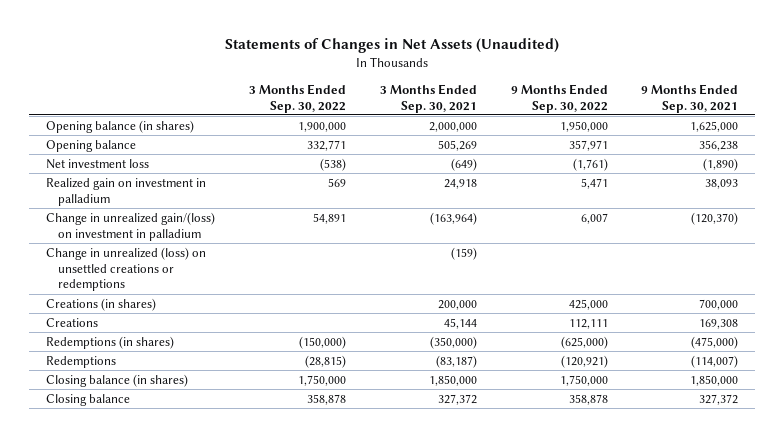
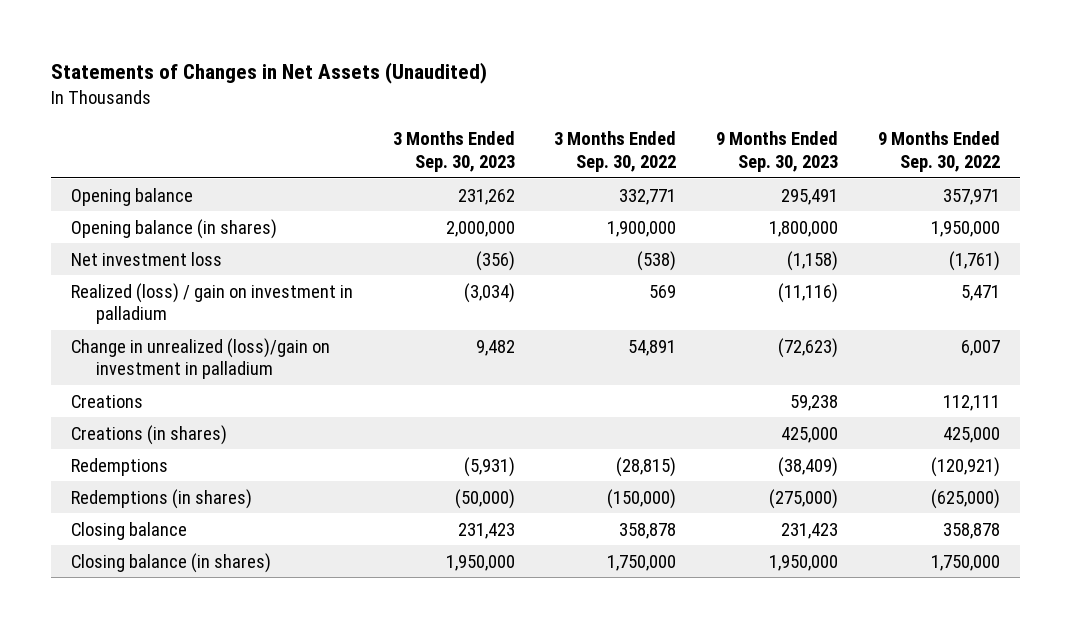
- | 3 Months Ended Sep. 30, 2022 | 3 Months Ended Sep. 30, 2021 | 9 Months Ended Sep. 30, 2022 | 9 Months Ended Sep. 30, 2021
+ | 3 Months Ended Sep. 30, 2023 | 3 Months Ended Sep. 30, 2022 | 9 Months Ended Sep. 30, 2023 | 9 Months Ended Sep. 30, 2022
moved down: Opening balance (in shares) | 2,000,000 | 1,900,000 | 1,800,000 | 1,950,000
- Realized gain on investment in palladium | 569 | 24,918 | 5,471 | 38,093
- Change in unrealized gain/(loss) on investment in palladium | 54,891 | (163,964) | 6,007 | (120,370)
- Change in unrealized (loss) on unsettled creations or redemptions | | (159) | |
+ Realized (loss) / gain on investment in palladium | (3,034) | 569 | (11,116) | 5,471
+ Change in unrealized (loss)/gain on investment in palladium | 9,482 | 54,891 | (72,623) | 6,007
moved down: Creations (in shares) | | | 425,000 | 425,000
moved down: Redemptions (in shares) | (50,000) | (150,000) | (275,000) | (625,000)
moved down: Closing balance (in shares) | 1,950,000 | 1,750,000 | 1,950,000 | 1,750,000

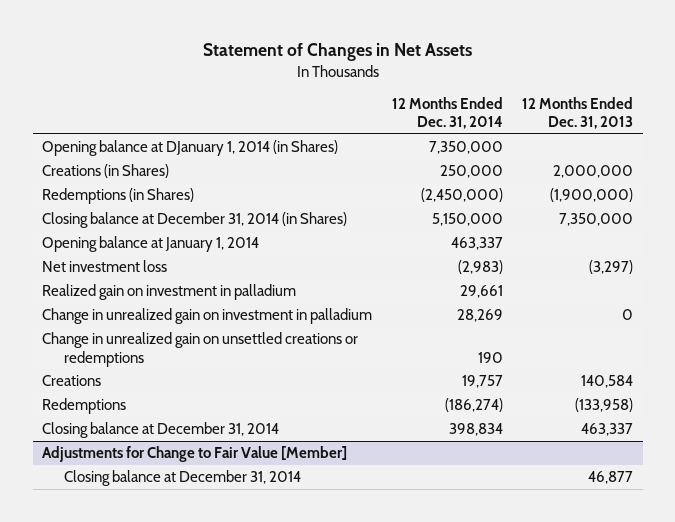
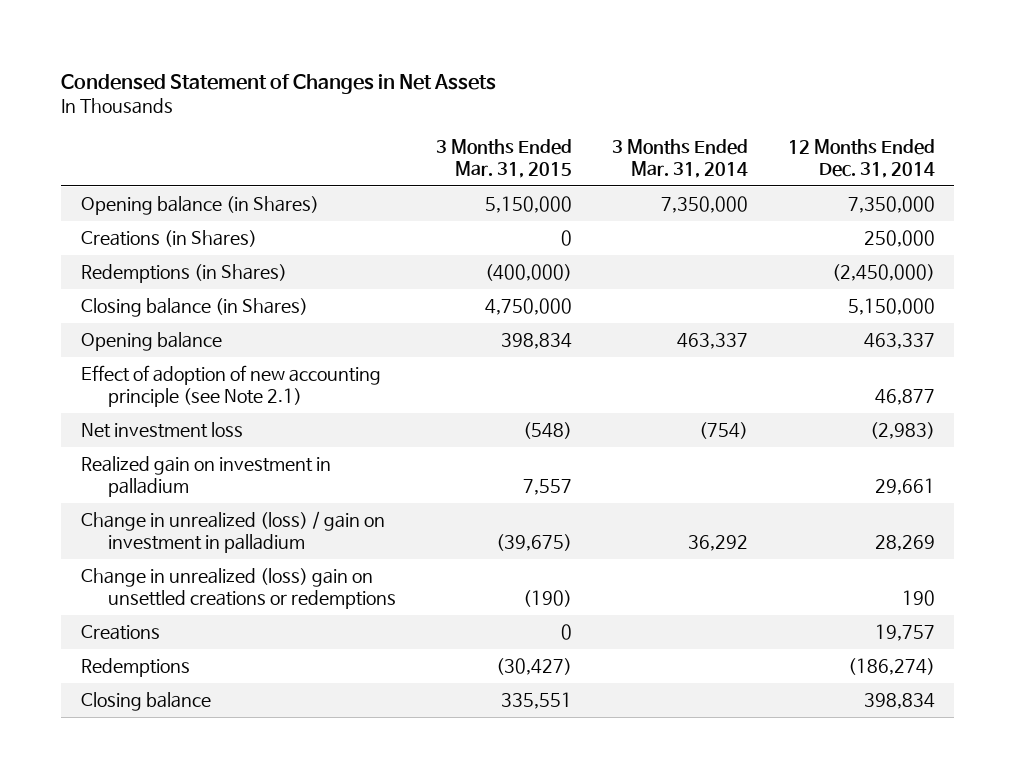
- Statement of Changes in Net Assets
+ Condensed Statement of Changes in Net Assets
- | 12 Months Ended Dec. 31, 2014 | 12 Months Ended Dec. 31, 2013
+ | 3 Months Ended Mar. 31, 2015 | 3 Months Ended Mar. 31, 2014 | 12 Months Ended Dec. 31, 2014
- Opening balance at DJanuary 1, 2014 (in Shares) | 7,350,000 |
+ Opening balance (in Shares) | 5,150,000 | 7,350,000 | 7,350,000
- Closing balance at December 31, 2014 (in Shares) | 5,150,000 | 7,350,000
- Opening balance at January 1, 2014 | 463,337 |
+ Closing balance (in Shares) | 4,750,000 | | 5,150,000
+ Opening balance | 398,834 | 463,337 | 463,337
+ Effect of adoption of new accounting principle (see Note 2.1) | | | 46,877
- Change in unrealized gain on investment in palladium | 28,269 | 0
- Change in unrealized gain on unsettled creations or redemptions | 190 |
+ Change in unrealized (loss) / gain on investment in palladium | (39,675) | 36,292 | 28,269
+ Change in unrealized (loss) gain on unsettled creations or redemptions | (190) | | 190
- Closing balance at December 31, 2014 | 398,834 | 463,337
- Adjustments for Change to Fair Value [Member]
- Closing balance at December 31, 2014 | | 46,877
+ Closing balance | 335,551 | | 398,834

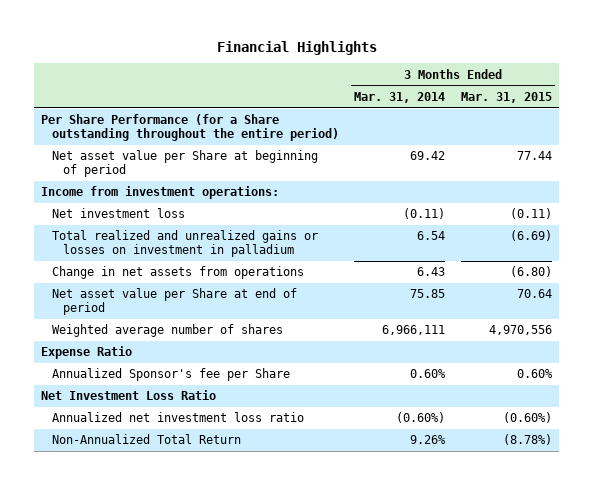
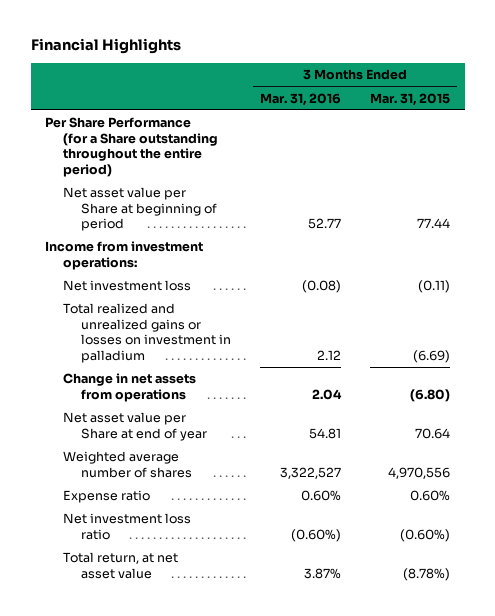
- | 3 Months Ended Mar. 31, 2014 | 3 Months Ended Mar. 31, 2015
+ | 3 Months Ended Mar. 31, 2016 | 3 Months Ended Mar. 31, 2015
- Net asset value per Share at end of period | 75.85 | 70.64
+ Net asset value per Share at end of year | 54.81 | 70.64
- Expense Ratio
- Annualized Sponsor's fee per Share | 0.60% | 0.60%
- Net Investment Loss Ratio
- Annualized net investment loss ratio | (0.60%) | (0.60%)
- Non-Annualized Total Return | 9.26% | (8.78%)
+ Expense ratio | 0.60% | 0.60%
+ Net investment loss ratio | (0.60%) | (0.60%)
+ Total return, at net asset value | 3.87% | (8.78%)

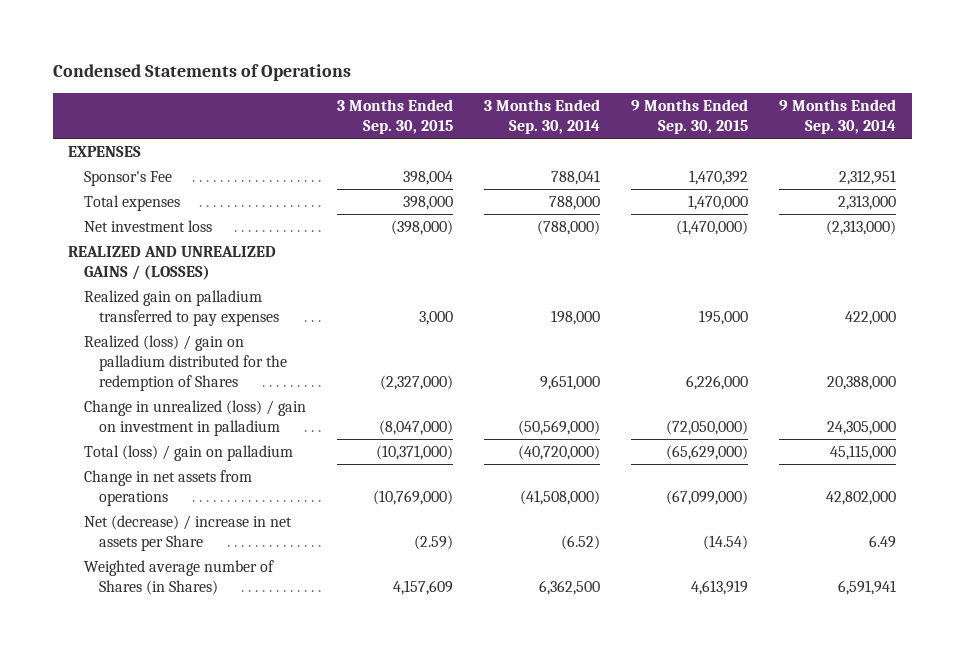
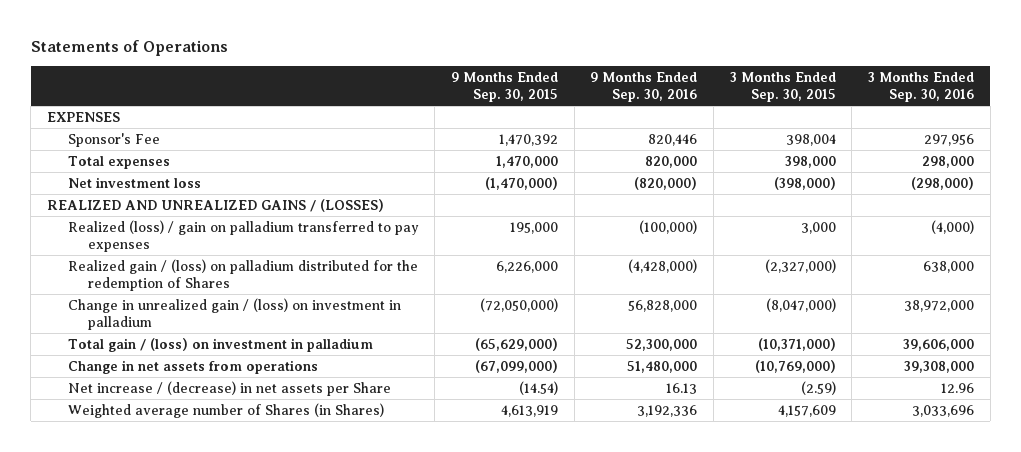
- Condensed Statements of Operations
+ Statements of Operations
- | 3 Months Ended Sep. 30, 2015 | 3 Months Ended Sep. 30, 2014 | 9 Months Ended Sep. 30, 2015 | 9 Months Ended Sep. 30, 2014
+ | 9 Months Ended Sep. 30, 2015 | 9 Months Ended Sep. 30, 2016 | 3 Months Ended Sep. 30, 2015 | 3 Months Ended Sep. 30, 2016
- Realized gain on palladium transferred to pay expenses | 3,000 | 198,000 | 195,000 | 422,000
- Realized (loss) / gain on palladium distributed for the redemption of Shares | (2,327,000) | 9,651,000 | 6,226,000 | 20,388,000
- Change in unrealized (loss) / gain on investment in palladium | (8,047,000) | (50,569,000) | (72,050,000) | 24,305,000
- Total (loss) / gain on palladium | (10,371,000) | (40,720,000) | (65,629,000) | 45,115,000
+ Realized (loss) / gain on palladium transferred to pay expenses | 195,000 | (100,000) | 3,000 | (4,000)
+ Realized gain / (loss) on palladium distributed for the redemption of Shares | 6,226,000 | (4,428,000) | (2,327,000) | 638,000
+ Change in unrealized gain / (loss) on investment in palladium | (72,050,000) | 56,828,000 | (8,047,000) | 38,972,000
+ Total gain / (loss) on investment in palladium | (65,629,000) | 52,300,000 | (10,371,000) | 39,606,000
- Net (decrease) / increase in net assets per Share | (2.59) | (6.52) | (14.54) | 6.49
+ Net increase / (decrease) in net assets per Share | (14.54) | 16.13 | (2.59) | 12.96

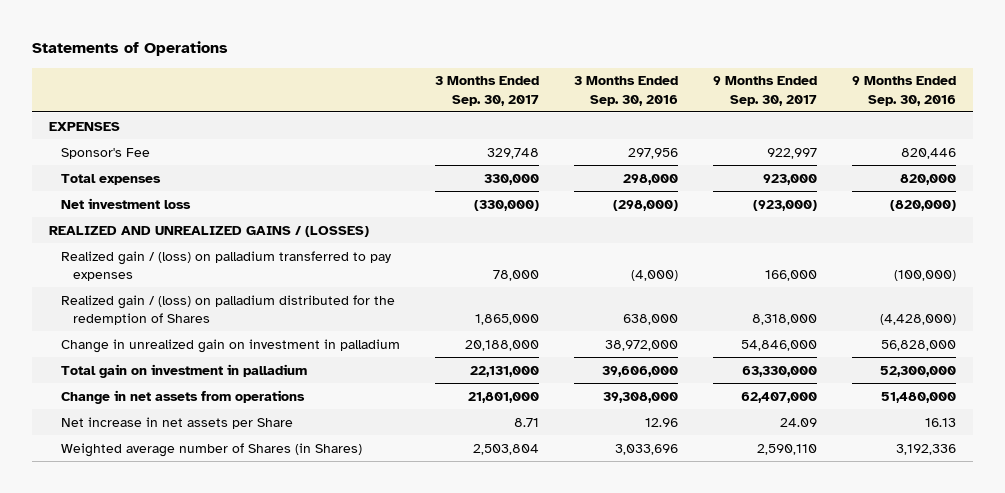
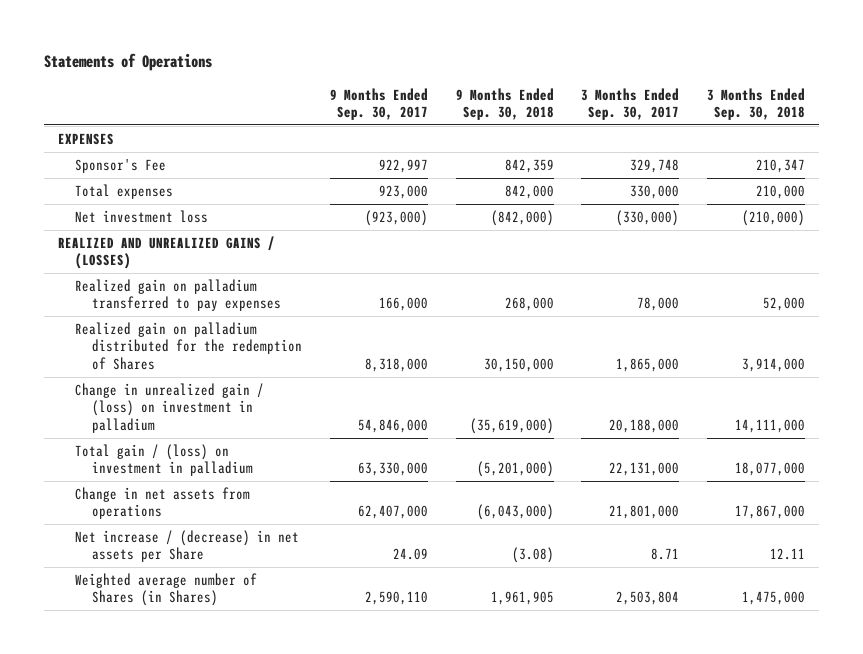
- | 3 Months Ended Sep. 30, 2017 | 3 Months Ended Sep. 30, 2016 | 9 Months Ended Sep. 30, 2017 | 9 Months Ended Sep. 30, 2016
+ | 9 Months Ended Sep. 30, 2017 | 9 Months Ended Sep. 30, 2018 | 3 Months Ended Sep. 30, 2017 | 3 Months Ended Sep. 30, 2018
- Realized gain / (loss) on palladium transferred to pay expenses | 78,000 | (4,000) | 166,000 | (100,000)
- Realized gain / (loss) on palladium distributed for the redemption of Shares | 1,865,000 | 638,000 | 8,318,000 | (4,428,000)
- Change in unrealized gain on investment in palladium | 20,188,000 | 38,972,000 | 54,846,000 | 56,828,000
- Total gain on investment in palladium | 22,131,000 | 39,606,000 | 63,330,000 | 52,300,000
+ Realized gain on palladium transferred to pay expenses | 166,000 | 268,000 | 78,000 | 52,000
+ Realized gain on palladium distributed for the redemption of Shares | 8,318,000 | 30,150,000 | 1,865,000 | 3,914,000
+ Change in unrealized gain / (loss) on investment in palladium | 54,846,000 | (35,619,000) | 20,188,000 | 14,111,000
+ Total gain / (loss) on investment in palladium | 63,330,000 | (5,201,000) | 22,131,000 | 18,077,000
- Net increase in net assets per Share | 8.71 | 12.96 | 24.09 | 16.13
+ Net increase / (decrease) in net assets per Share | 24.09 | (3.08) | 8.71 | 12.11

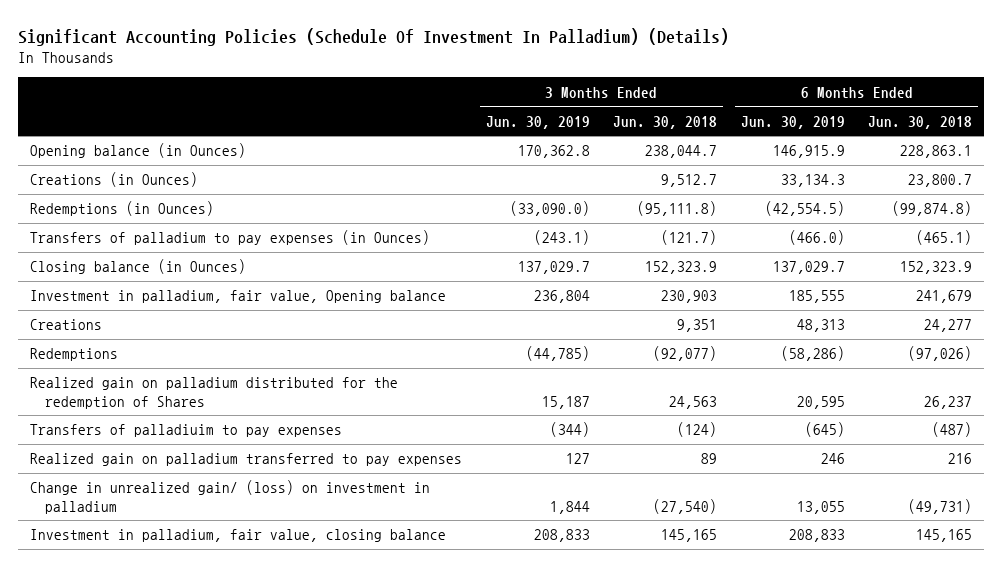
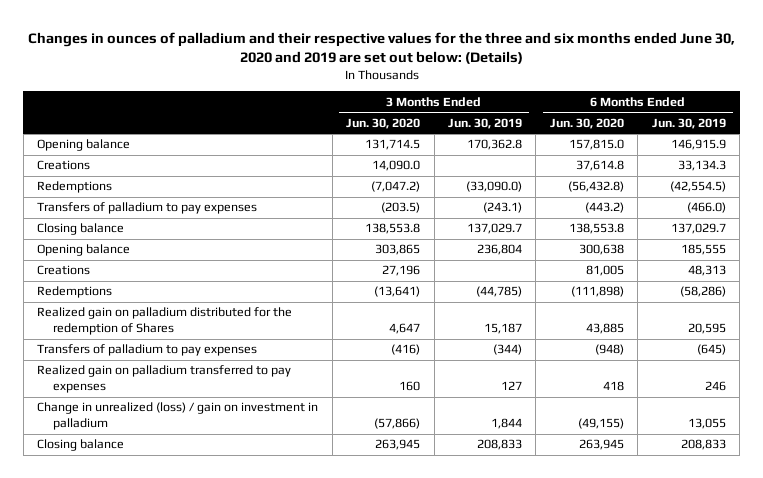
- Significant Accounting Policies (Schedule Of Investment In Palladium) (Details)
+ Changes in ounces of palladium and their respective values for the three and six months ended June 30, 2020 and 2019 are set out below: (Details)
- | 3 Months Ended Jun. 30, 2019 | 3 Months Ended Jun. 30, 2018 | 6 Months Ended Jun. 30, 2019 | 6 Months Ended Jun. 30, 2018
+ | 3 Months Ended Jun. 30, 2020 | 3 Months Ended Jun. 30, 2019 | 6 Months Ended Jun. 30, 2020 | 6 Months Ended Jun. 30, 2019
- Opening balance (in Ounces) | 170,362.8 | 238,044.7 | 146,915.9 | 228,863.1
- Creations (in Ounces) | | 9,512.7 | 33,134.3 | 23,800.7
- Redemptions (in Ounces) | (33,090.0) | (95,111.8) | (42,554.5) | (99,874.8)
- Transfers of palladium to pay expenses (in Ounces) | (243.1) | (121.7) | (466.0) | (465.1)
- Closing balance (in Ounces) | 137,029.7 | 152,323.9 | 137,029.7 | 152,323.9
- Investment in palladium, fair value, Opening balance | 236,804 | 230,903 | 185,555 | 241,679
+ Opening balance | 131,714.5 | 170,362.8 | 157,815.0 | 146,915.9
+ Creations | 14,090.0 | | 37,614.8 | 33,134.3
+ Redemptions | (7,047.2) | (33,090.0) | (56,432.8) | (42,554.5)
+ Transfers of palladium to pay expenses | (203.5) | (243.1) | (443.2) | (466.0)
+ Closing balance | 138,553.8 | 137,029.7 | 138,553.8 | 137,029.7
+ Opening balance | 303,865 | 236,804 | 300,638 | 185,555
- Transfers of palladiuim to pay expenses | (344) | (124) | (645) | (487)
+ Transfers of palladium to pay expenses | (416) | (344) | (948) | (645)
- Change in unrealized gain/ (loss) on investment in palladium | 1,844 | (27,540) | 13,055 | (49,731)
- Investment in palladium, fair value, closing balance | 208,833 | 145,165 | 208,833 | 145,165
+ Change in unrealized (loss) / gain on investment in palladium | (57,866) | 1,844 | (49,155) | 13,055
+ Closing balance | 263,945 | 208,833 | 263,945 | 208,833

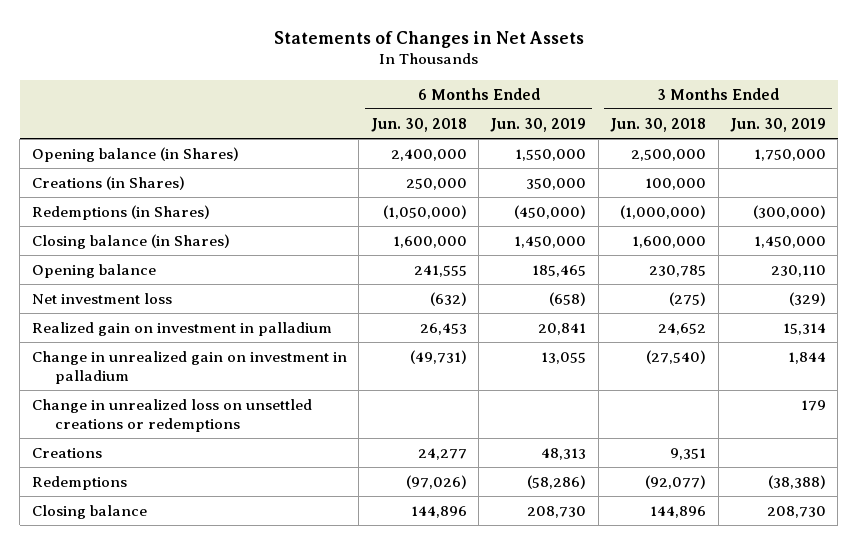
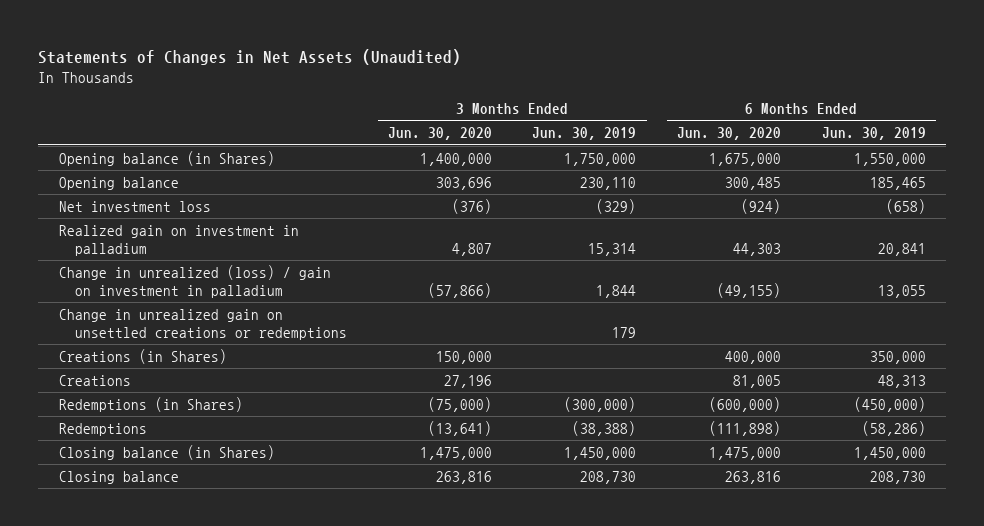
- Statements of Changes in Net Assets
+ Statements of Changes in Net Assets (Unaudited)
- | 6 Months Ended Jun. 30, 2018 | 6 Months Ended Jun. 30, 2019 | 3 Months Ended Jun. 30, 2018 | 3 Months Ended Jun. 30, 2019
+ | 3 Months Ended Jun. 30, 2020 | 3 Months Ended Jun. 30, 2019 | 6 Months Ended Jun. 30, 2020 | 6 Months Ended Jun. 30, 2019
- Change in unrealized gain on investment in palladium | (49,731) | 13,055 | (27,540) | 1,844
- Change in unrealized loss on unsettled creations or redemptions | | | | 179
+ Change in unrealized (loss) / gain on investment in palladium | (57,866) | 1,844 | (49,155) | 13,055
+ Change in unrealized gain on unsettled creations or redemptions | | 179 | |
moved down: Creations (in Shares) | 150,000 | | 400,000 | 350,000
moved down: Redemptions (in Shares) | (75,000) | (300,000) | (600,000) | (450,000)
moved down: Closing balance (in Shares) | 1,475,000 | 1,450,000 | 1,475,000 | 1,450,000

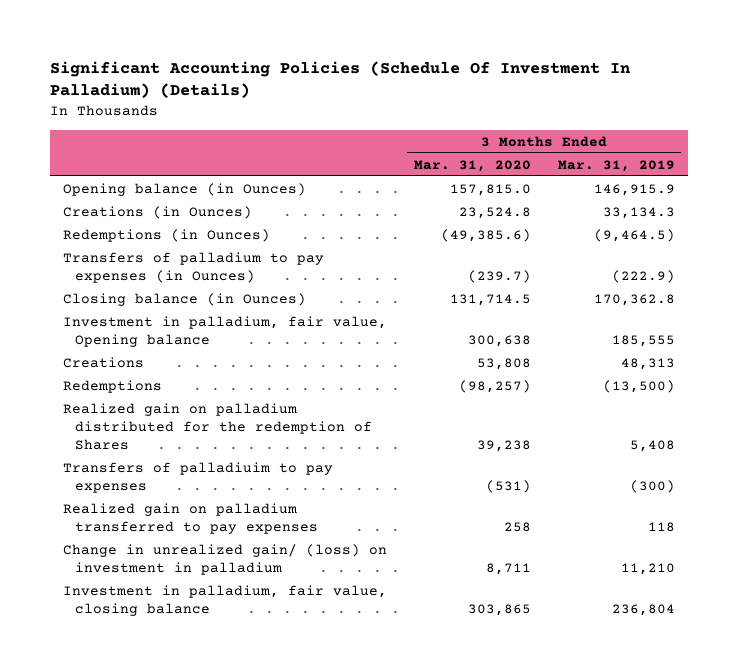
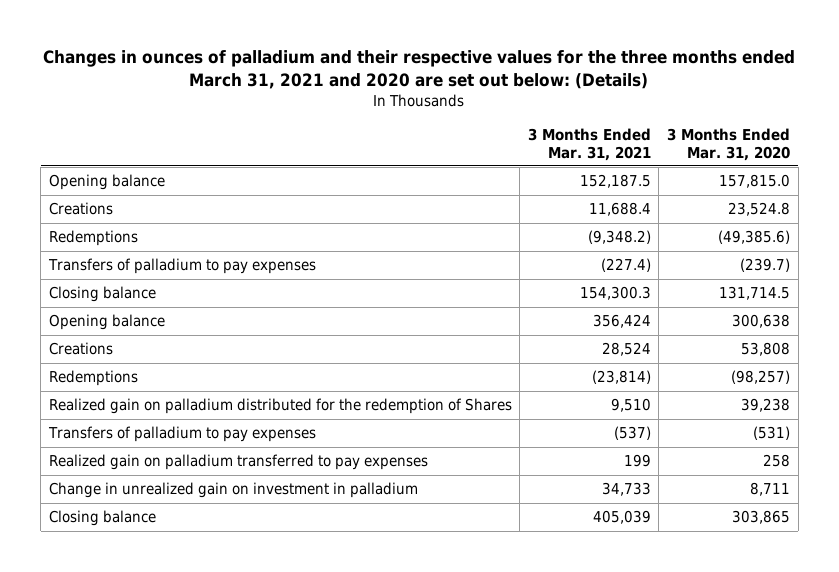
- Significant Accounting Policies (Schedule Of Investment In Palladium) (Details)
+ Changes in ounces of palladium and their respective values for the three months ended March 31, 2021 and 2020 are set out below: (Details)
- | 3 Months Ended Mar. 31, 2020 | 3 Months Ended Mar. 31, 2019
+ | 3 Months Ended Mar. 31, 2021 | 3 Months Ended Mar. 31, 2020
- Opening balance (in Ounces) | 157,815.0 | 146,915.9
- Creations (in Ounces) | 23,524.8 | 33,134.3
- Redemptions (in Ounces) | (49,385.6) | (9,464.5)
- Transfers of palladium to pay expenses (in Ounces) | (239.7) | (222.9)
- Closing balance (in Ounces) | 131,714.5 | 170,362.8
- Investment in palladium, fair value, Opening balance | 300,638 | 185,555
+ Opening balance | 152,187.5 | 157,815.0
+ Creations | 11,688.4 | 23,524.8
+ Redemptions | (9,348.2) | (49,385.6)
+ Transfers of palladium to pay expenses | (227.4) | (239.7)
+ Closing balance | 154,300.3 | 131,714.5
+ Opening balance | 356,424 | 300,638
- Transfers of palladiuim to pay expenses | (531) | (300)
+ Transfers of palladium to pay expenses | (537) | (531)
- Change in unrealized gain/ (loss) on investment in palladium | 8,711 | 11,210
- Investment in palladium, fair value, closing balance | 303,865 | 236,804
+ Change in unrealized gain on investment in palladium | 34,733 | 8,711
+ Closing balance | 405,039 | 303,865

